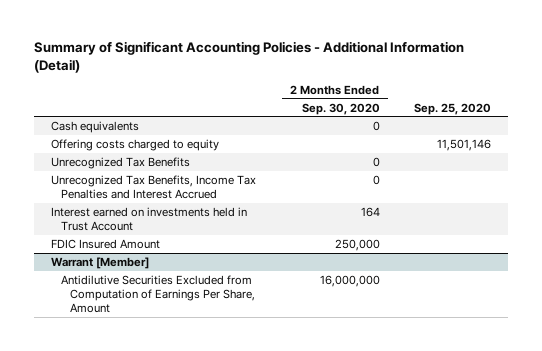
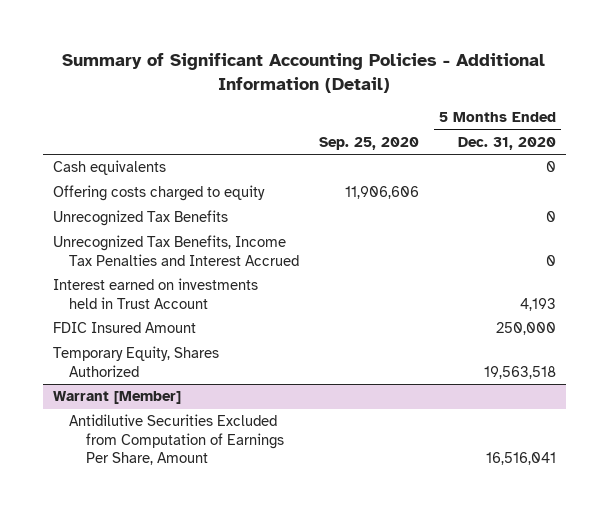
- | 2 Months Ended Sep. 30, 2020 | Sep. 25, 2020
+ | Sep. 25, 2020 | 5 Months Ended Dec. 31, 2020
- Offering costs charged to equity | | 11,501,146
+ Offering costs charged to equity | 11,906,606 |
+ Temporary Equity, Shares Authorized | | 19,563,518

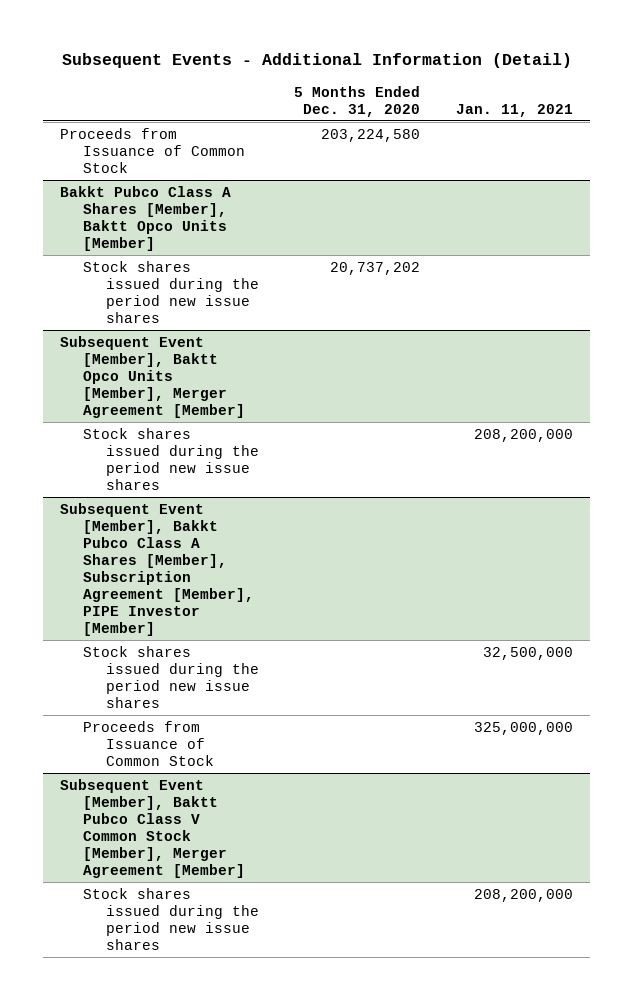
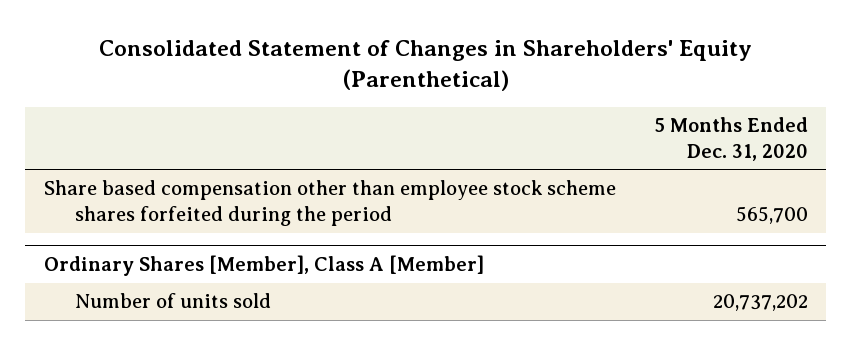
- Subsequent Events - Additional Information (Detail)
+ Consolidated Statement of Changes in Shareholders' Equity (Parenthetical)
- | 5 Months Ended Dec. 31, 2020 | Jan. 11, 2021
+ | 5 Months Ended Dec. 31, 2020
- Proceeds from Issuance of Common Stock | 203,224,580 |
- Bakkt Pubco Class A Shares [Member], Baktt Opco Units [Member]
- Stock shares issued during the period new issue shares | 20,737,202 |
- Subsequent Event [Member], Baktt Opco Units [Member], Merger Agreement [Member]
- Stock shares issued during the period new issue shares | | 208,200,000
- Subsequent Event [Member], Bakkt Pubco Class A Shares [Member], Subscription Agreement [Member], PIPE Investor [Member]
- Stock shares issued during the period new issue shares | | 32,500,000
- Proceeds from Issuance of Common Stock | | 325,000,000
- Subsequent Event [Member], Baktt Pubco Class V Common Stock [Member], Merger Agreement [Member]
- Stock shares issued during the period new issue shares | | 208,200,000
+ Share based compensation other than employee stock scheme shares forfeited during the period | 565,700
+ Ordinary Shares [Member], Class A [Member]
+ Number of units sold | 20,737,202

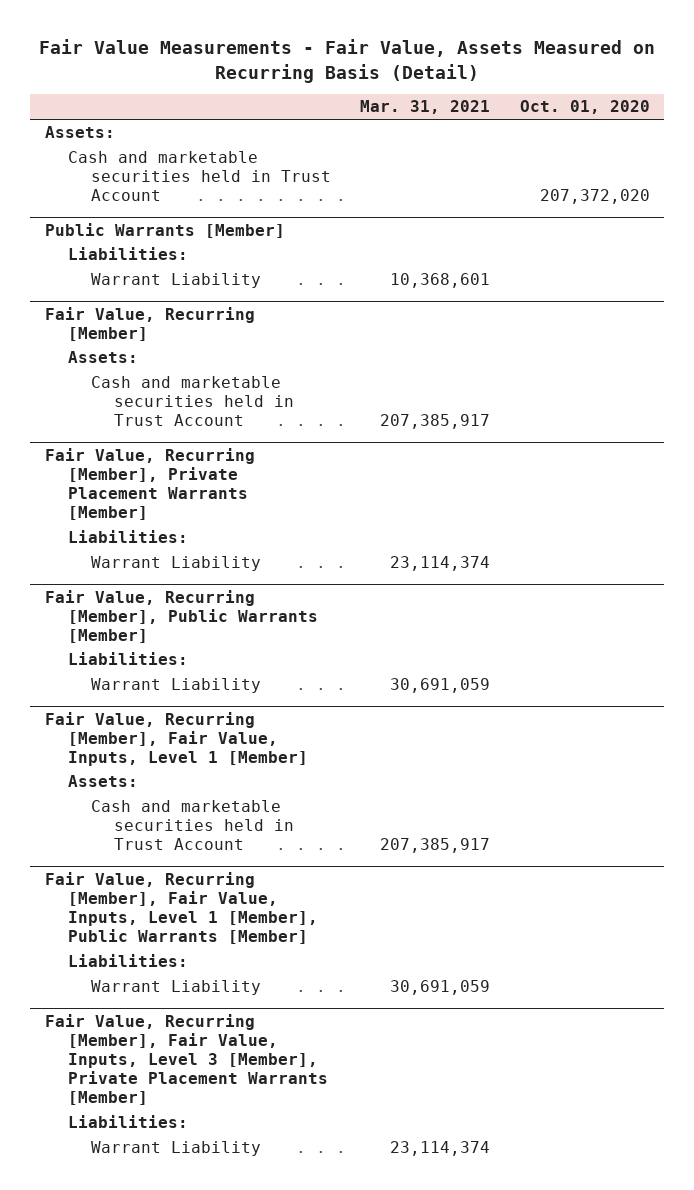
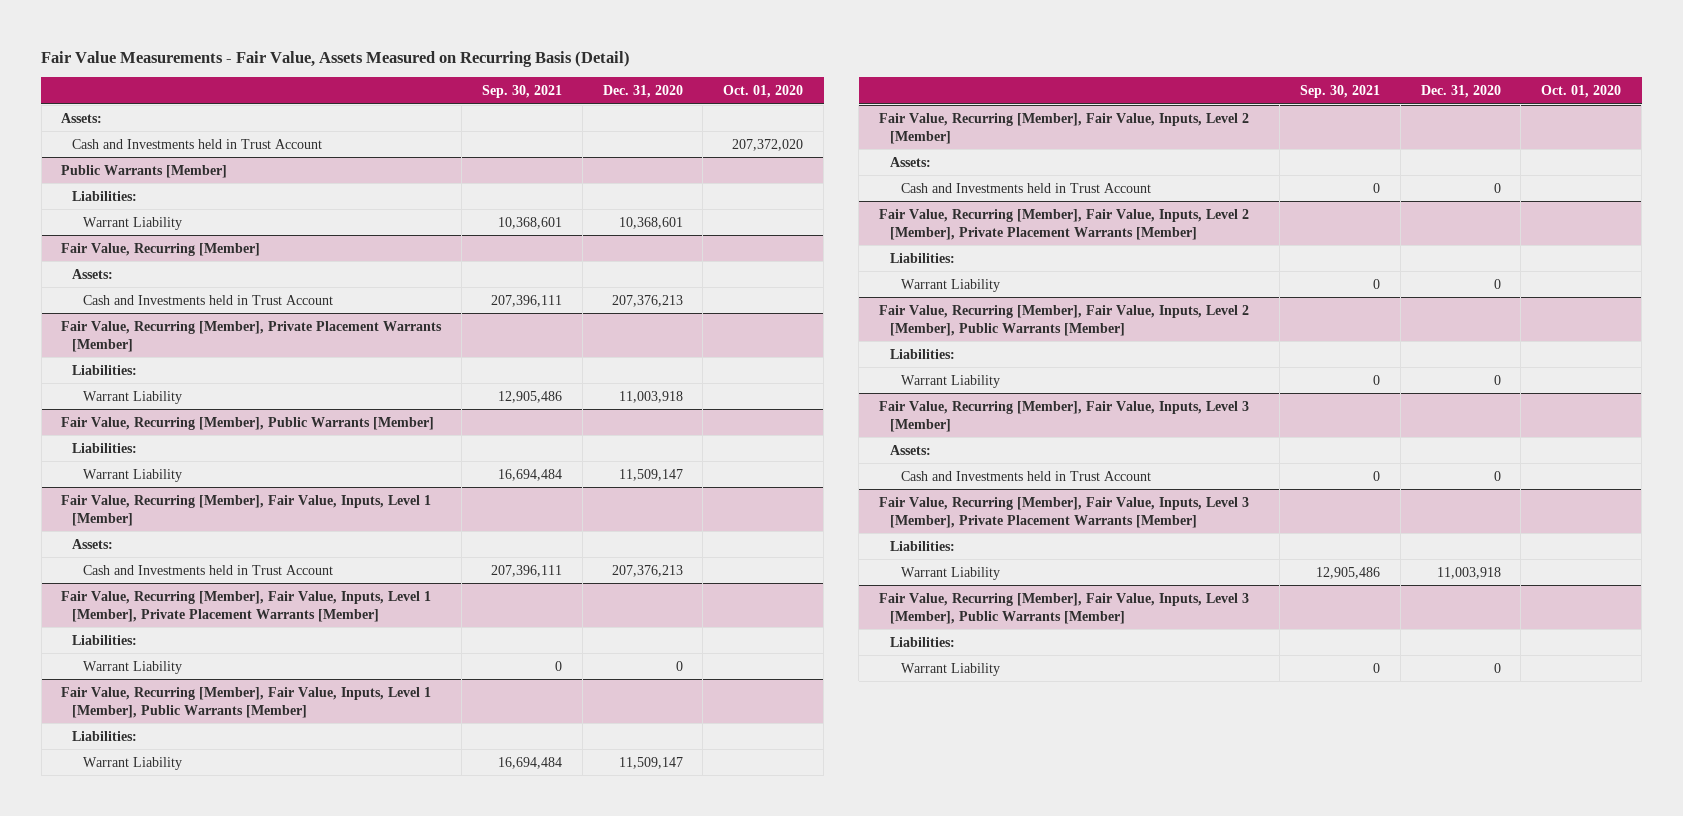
- | Mar. 31, 2021 | Oct. 01, 2020
+ | Sep. 30, 2021 | Dec. 31, 2020 | Oct. 01, 2020
- Cash and marketable securities held in Trust Account | | 207,372,020
+ Cash and Investments held in Trust Account | | | 207,372,020
@ Fair Value, Recurring [Member]
- Cash and marketable securities held in Trust Account | 207,385,917 |
+ Cash and Investments held in Trust Account | 207,396,111 | 207,376,213 |
@ Fair Value, Recurring [Member], Fair Value, Inputs, Level 1 [Member]
- Cash and marketable securities held in Trust Account | 207,385,917 |
+ Cash and Investments held in Trust Account | 207,396,111 | 207,376,213 |
+ Fair Value, Recurring [Member], Fair Value, Inputs, Level 1 [Member], Private Placement Warrants [Member]
+ Liabilities:
+ Warrant Liability | 0 | 0 |
+ Fair Value, Recurring [Member], Fair Value, Inputs, Level 2 [Member]
+ Assets:
+ Cash and Investments held in Trust Account | 0 | 0 |
+ Fair Value, Recurring [Member], Fair Value, Inputs, Level 2 [Member], Private Placement Warrants [Member]
+ Liabilities:
+ Warrant Liability | 0 | 0 |
+ Fair Value, Recurring [Member], Fair Value, Inputs, Level 2 [Member], Public Warrants [Member]
+ Liabilities:
+ Warrant Liability | 0 | 0 |
+ Fair Value, Recurring [Member], Fair Value, Inputs, Level 3 [Member]
+ Assets:
+ Cash and Investments held in Trust Account | 0 | 0 |
+ Fair Value, Recurring [Member], Fair Value, Inputs, Level 3 [Member], Public Warrants [Member]
+ Liabilities:
+ Warrant Liability | 0 | 0 |

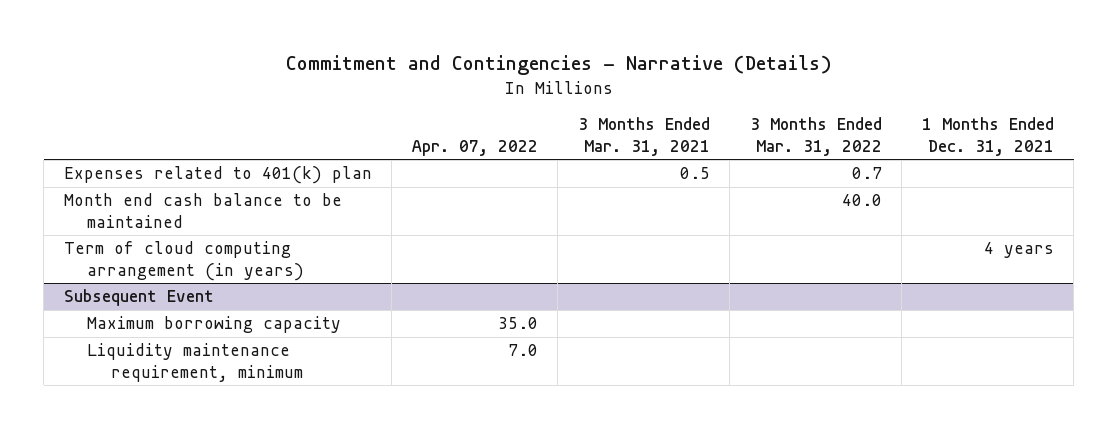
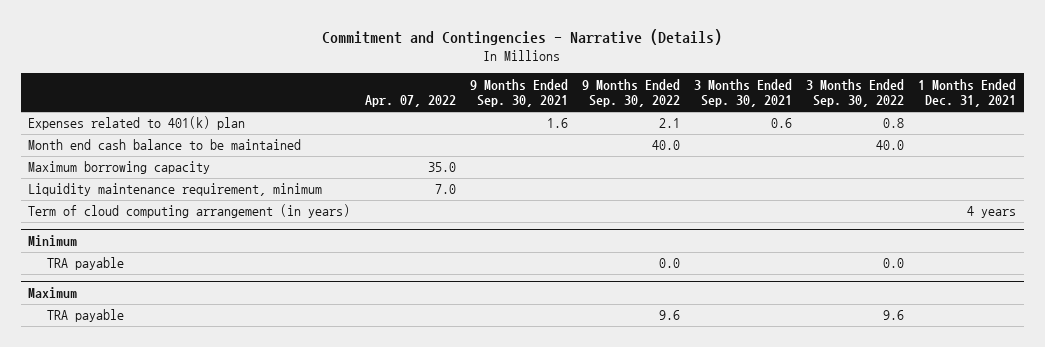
- | Apr. 07, 2022 | 3 Months Ended Mar. 31, 2021 | 3 Months Ended Mar. 31, 2022 | 1 Months Ended Dec. 31, 2021
+ | Apr. 07, 2022 | 9 Months Ended Sep. 30, 2021 | 9 Months Ended Sep. 30, 2022 | 3 Months Ended Sep. 30, 2021 | 3 Months Ended Sep. 30, 2022 | 1 Months Ended Dec. 31, 2021
+ Maximum borrowing capacity | 35.0 | | | | |
+ Liquidity maintenance requirement, minimum | 7.0 | | | | |
- Subsequent Event
- Maximum borrowing capacity | 35.0 | | |
- Liquidity maintenance requirement, minimum | 7.0 | | |
+ Minimum
+ TRA payable | | | 0.0 | | 0.0 |
+ Maximum
+ TRA payable | | | 9.6 | | 9.6 |

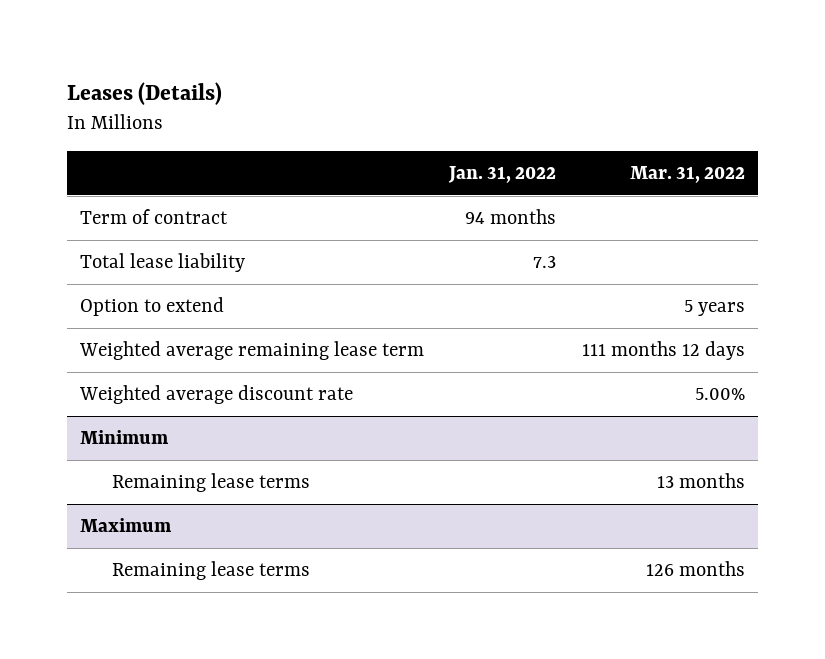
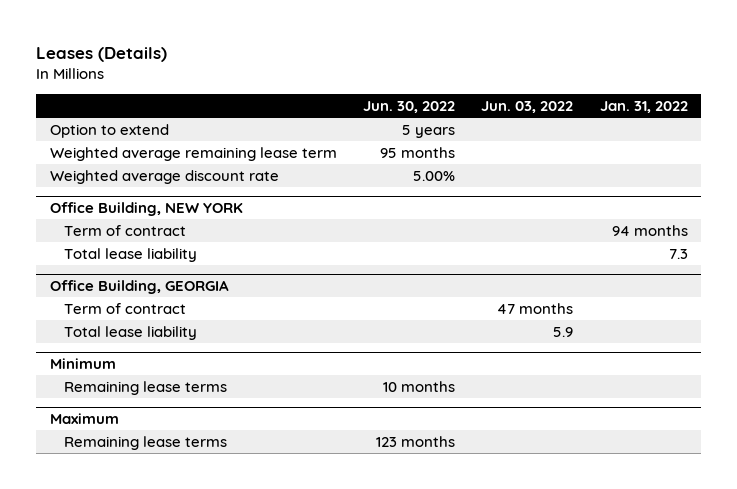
- | Jan. 31, 2022 | Mar. 31, 2022
+ | Jun. 30, 2022 | Jun. 03, 2022 | Jan. 31, 2022
- Term of contract | 94 months |
- Total lease liability | 7.3 |
+ Office Building, NEW YORK
+ Term of contract | | | 94 months
+ Total lease liability | | | 7.3
+ Office Building, GEORGIA
+ Term of contract | | 47 months |
+ Total lease liability | | 5.9 |

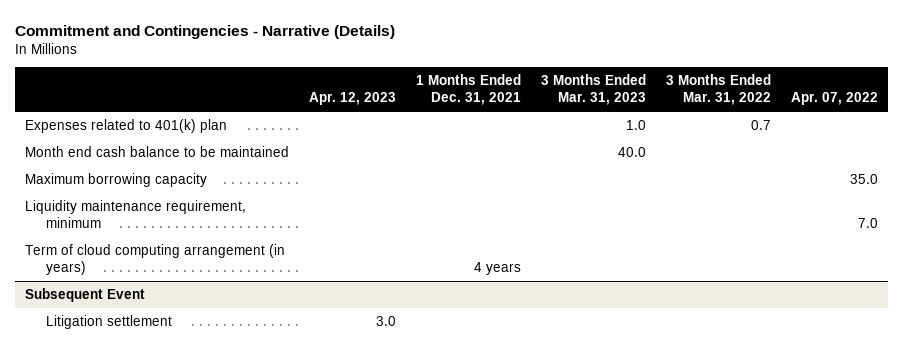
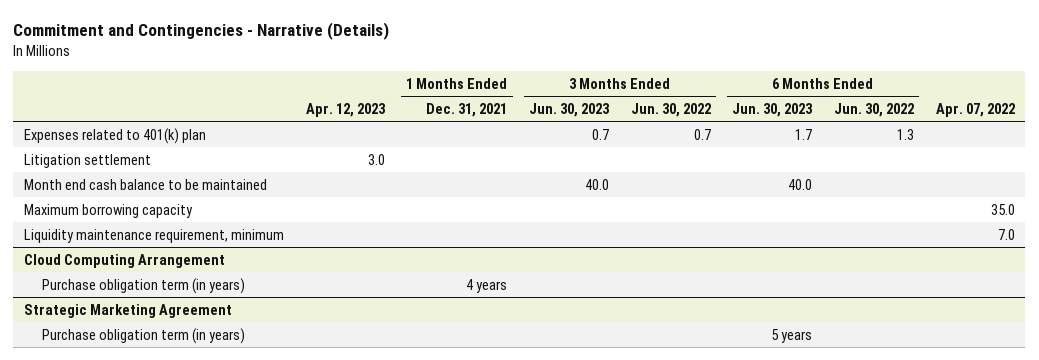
- | Apr. 12, 2023 | 1 Months Ended Dec. 31, 2021 | 3 Months Ended Mar. 31, 2023 | 3 Months Ended Mar. 31, 2022 | Apr. 07, 2022
+ | Apr. 12, 2023 | 1 Months Ended Dec. 31, 2021 | 3 Months Ended Jun. 30, 2023 | 3 Months Ended Jun. 30, 2022 | 6 Months Ended Jun. 30, 2023 | 6 Months Ended Jun. 30, 2022 | Apr. 07, 2022
+ Litigation settlement | 3.0 | | | | | |
- Term of cloud computing arrangement (in years) | | 4 years | | |
- Subsequent Event
- Litigation settlement | 3.0 | | | |
+ Cloud Computing Arrangement
+ Purchase obligation term (in years) | | 4 years | | | | |
+ Strategic Marketing Agreement
+ Purchase obligation term (in years) | | | | | 5 years | |

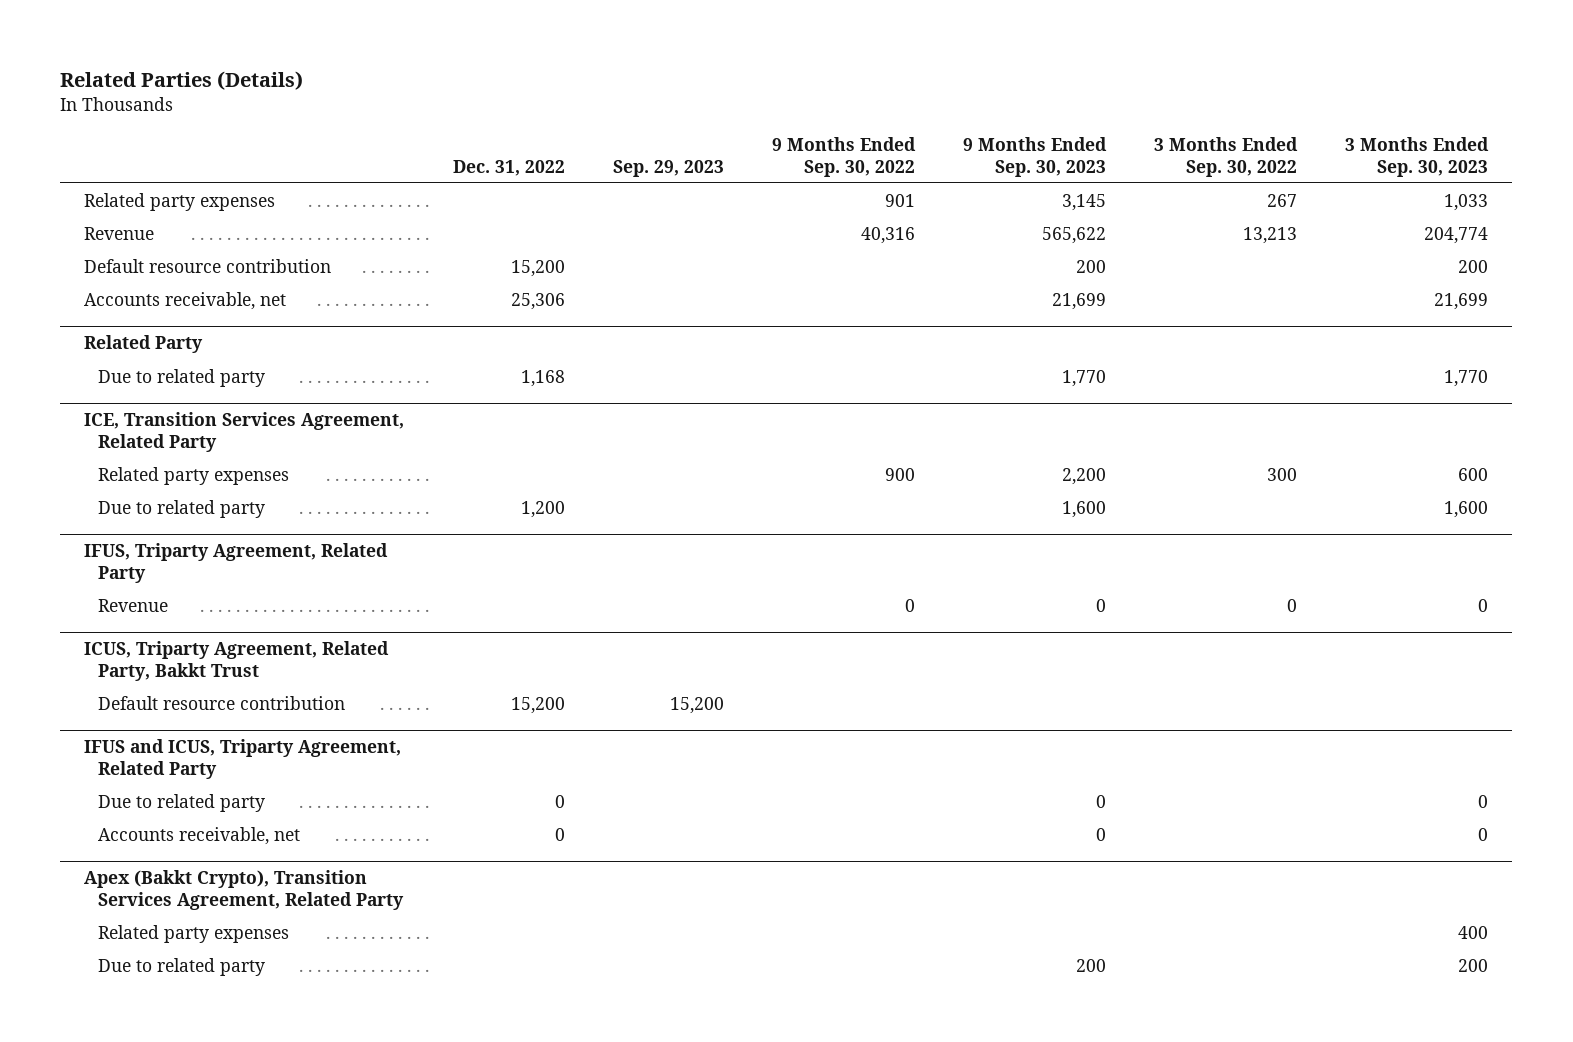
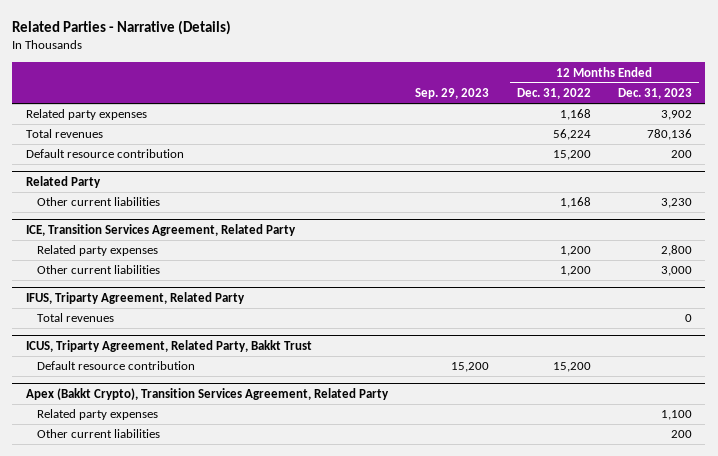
- Related Parties (Details)
+ Related Parties - Narrative (Details)
- | Dec. 31, 2022 | Sep. 29, 2023 | 9 Months Ended Sep. 30, 2022 | 9 Months Ended Sep. 30, 2023 | 3 Months Ended Sep. 30, 2022 | 3 Months Ended Sep. 30, 2023
+ | Sep. 29, 2023 | 12 Months Ended Dec. 31, 2022 | 12 Months Ended Dec. 31, 2023
- Revenue | | | 40,316 | 565,622 | 13,213 | 204,774
+ Total revenues | | 56,224 | 780,136
- Accounts receivable, net | 25,306 | | | 21,699 | | 21,699
@ Related Party
- Due to related party | 1,168 | | | 1,770 | | 1,770
+ Other current liabilities | | 1,168 | 3,230
@ ICE, Transition Services Agreement, Related Party
- Due to related party | 1,200 | | | 1,600 | | 1,600
+ Other current liabilities | | 1,200 | 3,000
@ IFUS, Triparty Agreement, Related Party
- Revenue | | | 0 | 0 | 0 | 0
+ Total revenues | | | 0
- IFUS and ICUS, Triparty Agreement, Related Party
- Due to related party | 0 | | | 0 | | 0
- Accounts receivable, net | 0 | | | 0 | | 0
@ Apex (Bakkt Crypto), Transition Services Agreement, Related Party
- Due to related party | | | | 200 | | 200
+ Other current liabilities | | | 200

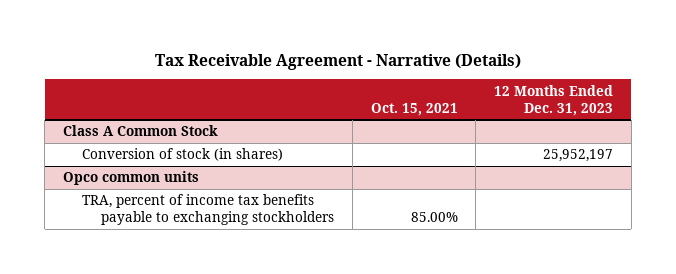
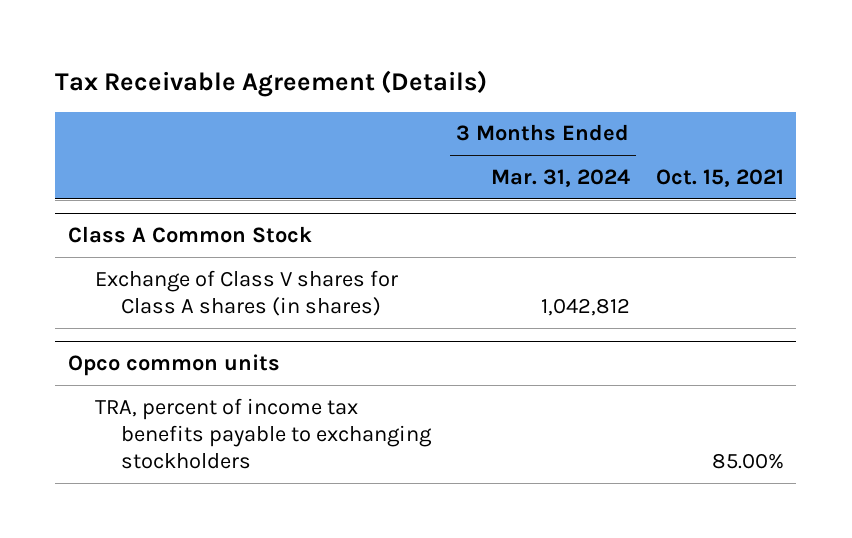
- Tax Receivable Agreement - Narrative (Details)
+ Tax Receivable Agreement (Details)
- | Oct. 15, 2021 | 12 Months Ended Dec. 31, 2023
+ | 3 Months Ended Mar. 31, 2024 | Oct. 15, 2021
@ Class A Common Stock
- Conversion of stock (in shares) | | 25,952,197
+ Exchange of Class V shares for Class A shares (in shares) | 1,042,812 |

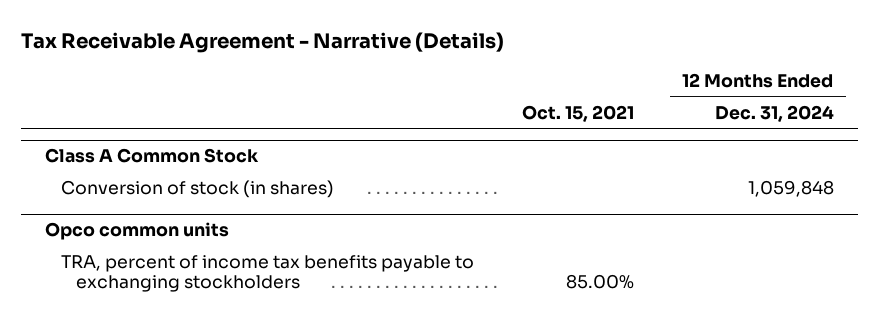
- Tax Receivable Agreement (Details)
+ Tax Receivable Agreement - Narrative (Details)
- | 3 Months Ended Mar. 31, 2024 | Oct. 15, 2021
+ | Oct. 15, 2021 | 12 Months Ended Dec. 31, 2024
@ Class A Common Stock
- Exchange of Class V shares for Class A shares (in shares) | 1,042,812 |
+ Conversion of stock (in shares) | | 1,059,848

